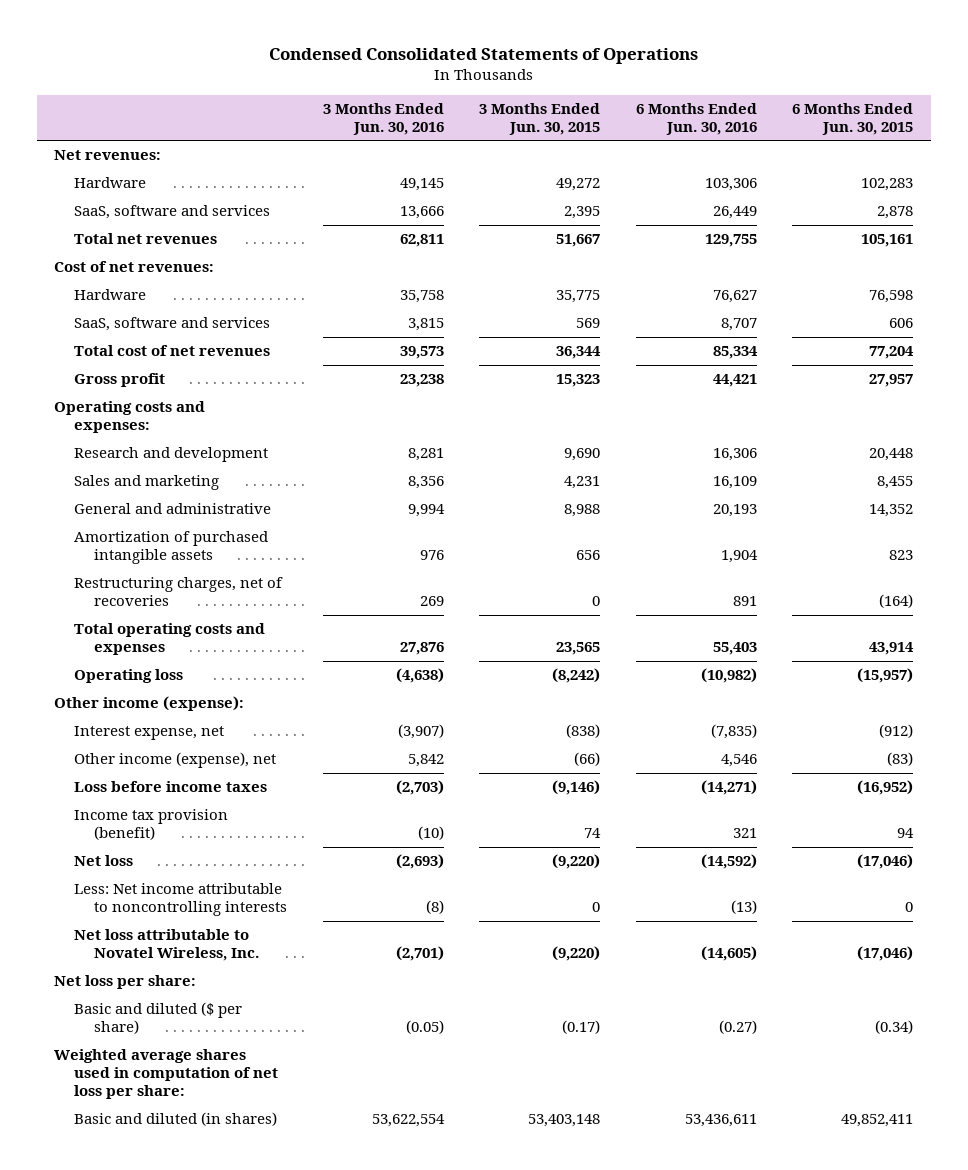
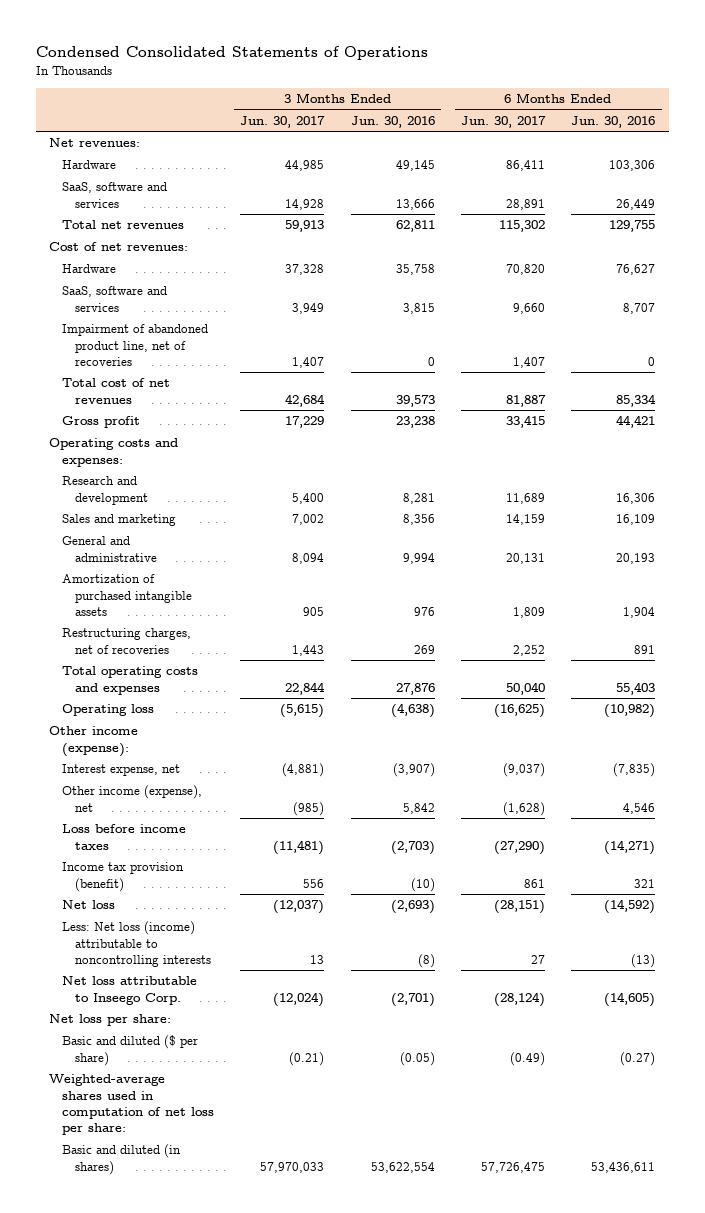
- | 3 Months Ended Jun. 30, 2016 | 3 Months Ended Jun. 30, 2015 | 6 Months Ended Jun. 30, 2016 | 6 Months Ended Jun. 30, 2015
+ | 3 Months Ended Jun. 30, 2017 | 3 Months Ended Jun. 30, 2016 | 6 Months Ended Jun. 30, 2017 | 6 Months Ended Jun. 30, 2016
+ Impairment of abandoned product line, net of recoveries | 1,407 | 0 | 1,407 | 0
- Less: Net income attributable to noncontrolling interests | (8) | 0 | (13) | 0
- Net loss attributable to Novatel Wireless, Inc. | (2,701) | (9,220) | (14,605) | (17,046)
+ Less: Net loss (income) attributable to noncontrolling interests | 13 | (8) | 27 | (13)
+ Net loss attributable to Inseego Corp. | (12,024) | (2,701) | (28,124) | (14,605)
- Weighted average shares used in computation of net loss per share:
+ Weighted-average shares used in computation of net loss per share:

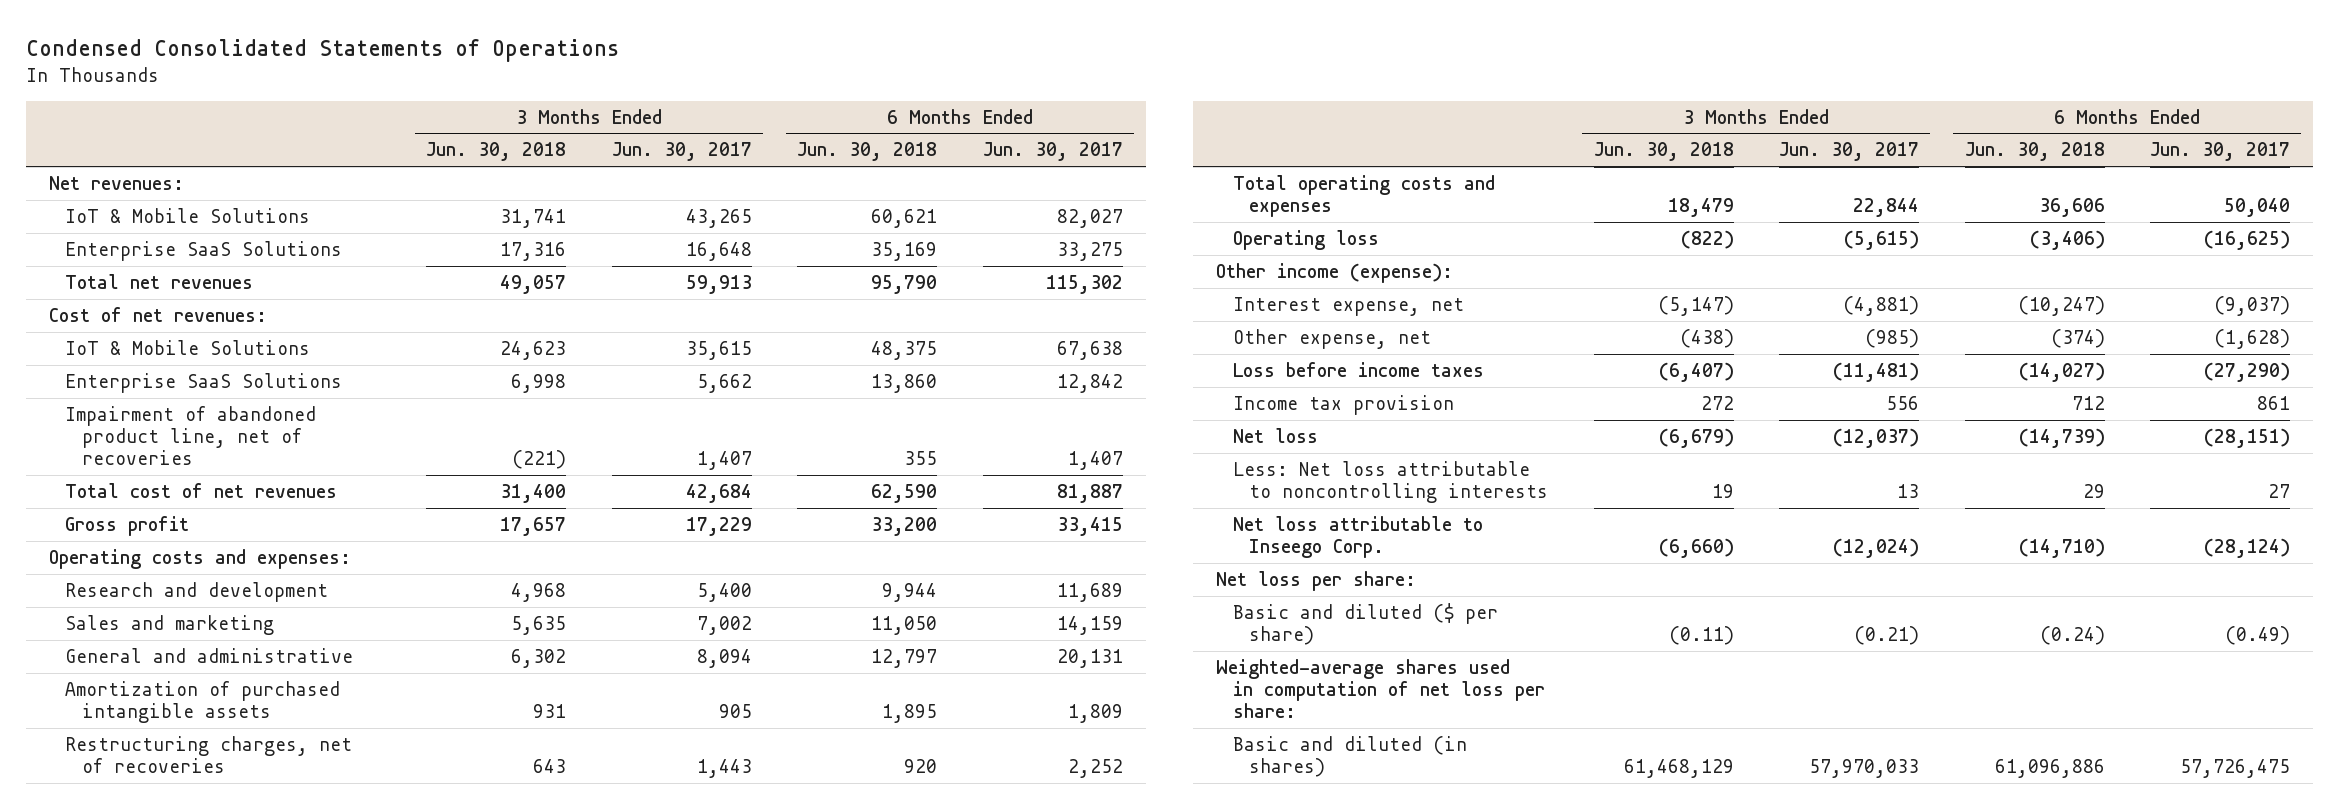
- | 3 Months Ended Jun. 30, 2017 | 3 Months Ended Jun. 30, 2016 | 6 Months Ended Jun. 30, 2017 | 6 Months Ended Jun. 30, 2016
+ | 3 Months Ended Jun. 30, 2018 | 3 Months Ended Jun. 30, 2017 | 6 Months Ended Jun. 30, 2018 | 6 Months Ended Jun. 30, 2017
- Hardware | 44,985 | 49,145 | 86,411 | 103,306
- SaaS, software and services | 14,928 | 13,666 | 28,891 | 26,449
+ IoT & Mobile Solutions | 31,741 | 43,265 | 60,621 | 82,027
+ Enterprise SaaS Solutions | 17,316 | 16,648 | 35,169 | 33,275
- Hardware | 37,328 | 35,758 | 70,820 | 76,627
- SaaS, software and services | 3,949 | 3,815 | 9,660 | 8,707
+ IoT & Mobile Solutions | 24,623 | 35,615 | 48,375 | 67,638
+ Enterprise SaaS Solutions | 6,998 | 5,662 | 13,860 | 12,842
- Other income (expense), net | (985) | 5,842 | (1,628) | 4,546
+ Other expense, net | (438) | (985) | (374) | (1,628)
- Income tax provision (benefit) | 556 | (10) | 861 | 321
+ Income tax provision | 272 | 556 | 712 | 861
- Less: Net loss (income) attributable to noncontrolling interests | 13 | (8) | 27 | (13)
+ Less: Net loss attributable to noncontrolling interests | 19 | 13 | 29 | 27

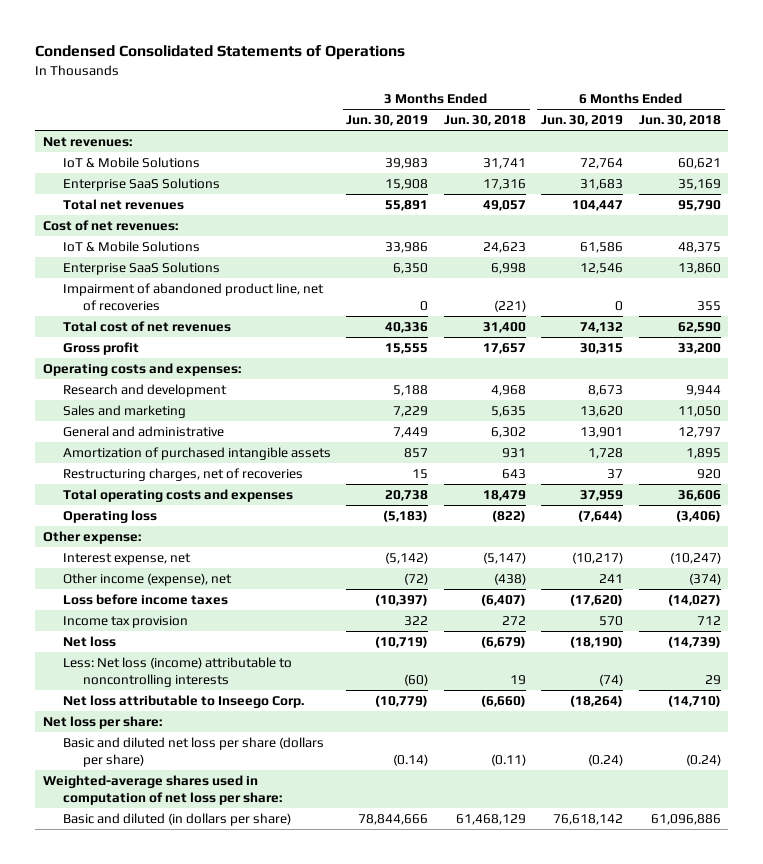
- | 3 Months Ended Jun. 30, 2018 | 3 Months Ended Jun. 30, 2017 | 6 Months Ended Jun. 30, 2018 | 6 Months Ended Jun. 30, 2017
+ | 3 Months Ended Jun. 30, 2019 | 3 Months Ended Jun. 30, 2018 | 6 Months Ended Jun. 30, 2019 | 6 Months Ended Jun. 30, 2018
- Other income (expense):
+ Other expense:
- Other expense, net | (438) | (985) | (374) | (1,628)
+ Other income (expense), net | (72) | (438) | 241 | (374)
- Less: Net loss attributable to noncontrolling interests | 19 | 13 | 29 | 27
+ Less: Net loss (income) attributable to noncontrolling interests | (60) | 19 | (74) | 29
- Basic and diluted ($ per share) | (0.11) | (0.21) | (0.24) | (0.49)
+ Basic and diluted net loss per share (dollars per share) | (0.14) | (0.11) | (0.24) | (0.24)
- Basic and diluted (in shares) | 61,468,129 | 57,970,033 | 61,096,886 | 57,726,475
+ Basic and diluted (in dollars per share) | 78,844,666 | 61,468,129 | 76,618,142 | 61,096,886

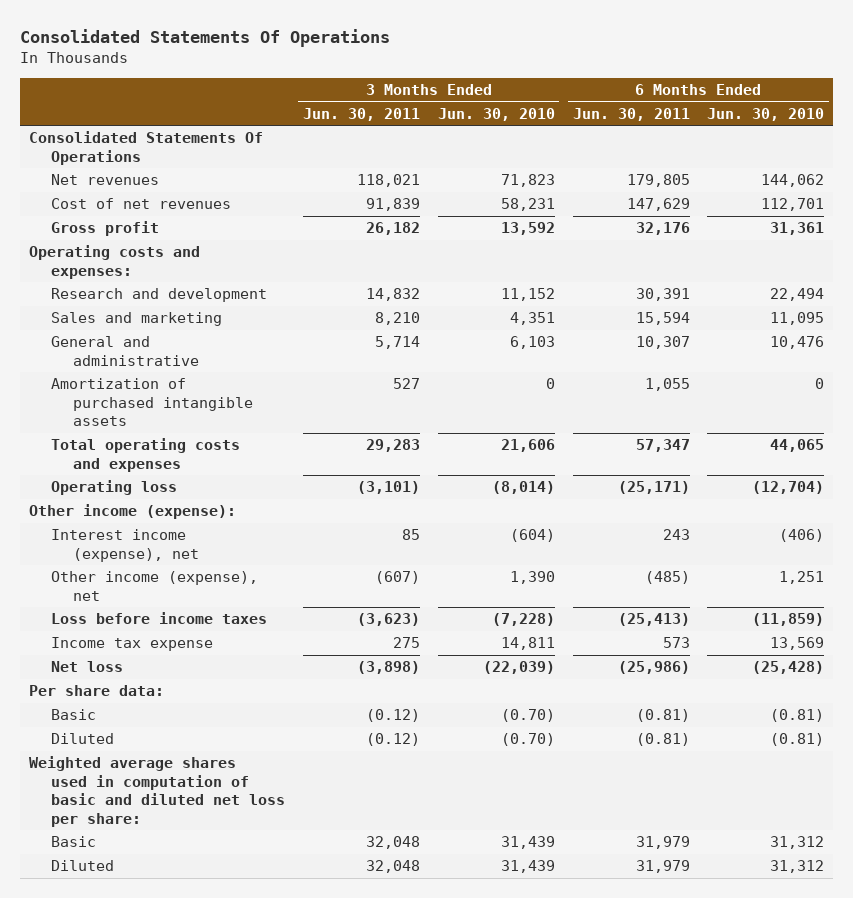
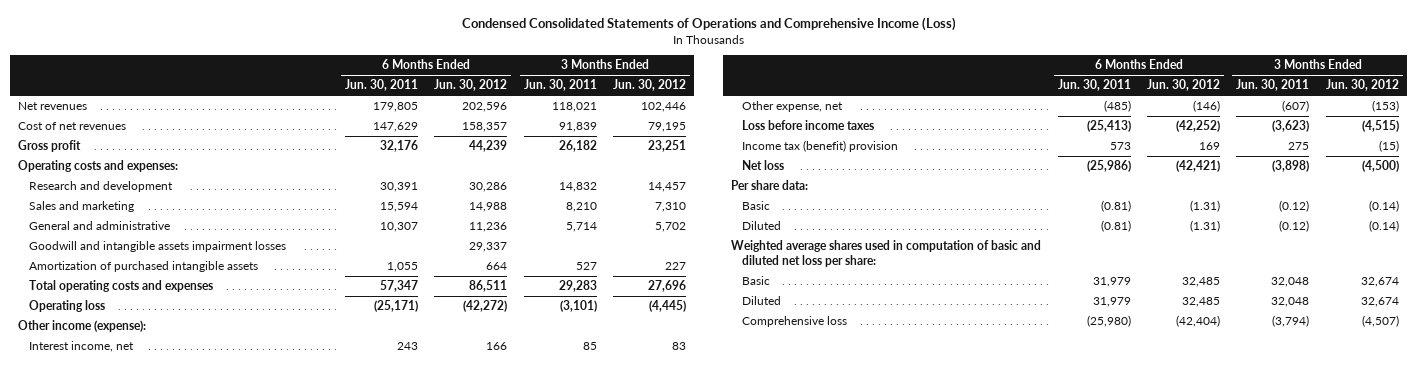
- Consolidated Statements Of Operations
+ Condensed Consolidated Statements of Operations and Comprehensive Income (Loss)
- | 3 Months Ended Jun. 30, 2011 | 3 Months Ended Jun. 30, 2010 | 6 Months Ended Jun. 30, 2011 | 6 Months Ended Jun. 30, 2010
+ | 6 Months Ended Jun. 30, 2011 | 6 Months Ended Jun. 30, 2012 | 3 Months Ended Jun. 30, 2011 | 3 Months Ended Jun. 30, 2012
- Consolidated Statements Of Operations
+ Goodwill and intangible assets impairment losses | | 29,337 | |
- Interest income (expense), net | 85 | (604) | 243 | (406)
- Other income (expense), net | (607) | 1,390 | (485) | 1,251
+ Interest income, net | 243 | 166 | 85 | 83
+ Other expense, net | (485) | (146) | (607) | (153)
- Income tax expense | 275 | 14,811 | 573 | 13,569
+ Income tax (benefit) provision | 573 | 169 | 275 | (15)
+ Comprehensive loss | (25,980) | (42,404) | (3,794) | (4,507)

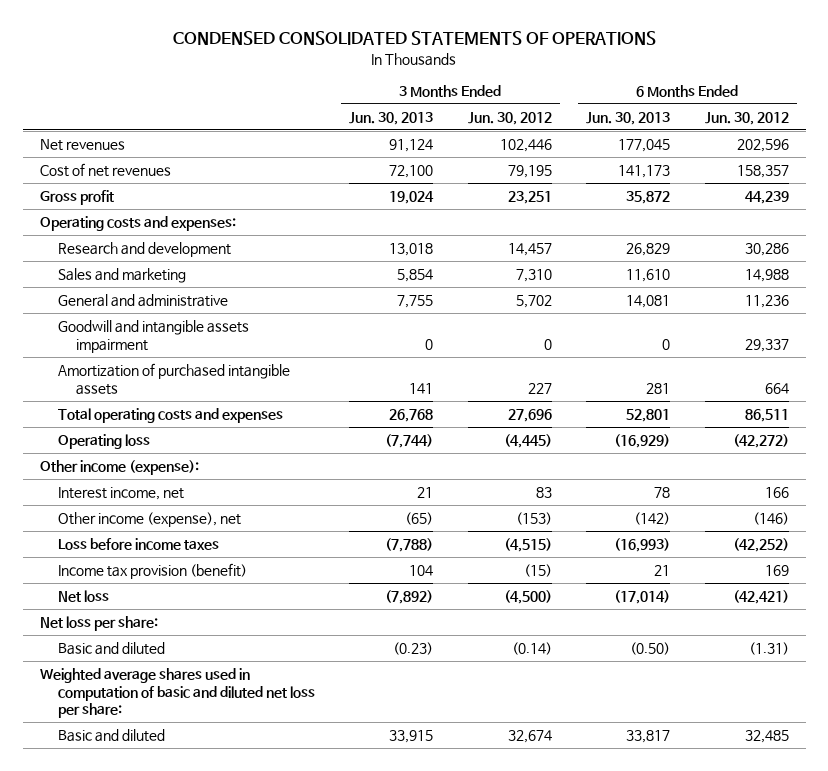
- Condensed Consolidated Statements of Operations and Comprehensive Income (Loss)
+ CONDENSED CONSOLIDATED STATEMENTS OF OPERATIONS
- | 6 Months Ended Jun. 30, 2011 | 6 Months Ended Jun. 30, 2012 | 3 Months Ended Jun. 30, 2011 | 3 Months Ended Jun. 30, 2012
+ | 3 Months Ended Jun. 30, 2013 | 3 Months Ended Jun. 30, 2012 | 6 Months Ended Jun. 30, 2013 | 6 Months Ended Jun. 30, 2012
- Goodwill and intangible assets impairment losses | | 29,337 | |
+ Goodwill and intangible assets impairment | 0 | 0 | 0 | 29,337
- Other expense, net | (485) | (146) | (607) | (153)
+ Other income (expense), net | (65) | (153) | (142) | (146)
- Income tax (benefit) provision | 573 | 169 | 275 | (15)
+ Income tax provision (benefit) | 104 | (15) | 21 | 169
- Per share data:
- Basic | (0.81) | (1.31) | (0.12) | (0.14)
- Diluted | (0.81) | (1.31) | (0.12) | (0.14)
+ Net loss per share:
+ Basic and diluted | (0.23) | (0.14) | (0.50) | (1.31)
- Basic | 31,979 | 32,485 | 32,048 | 32,674
- Diluted | 31,979 | 32,485 | 32,048 | 32,674
- Comprehensive loss | (25,980) | (42,404) | (3,794) | (4,507)
+ Basic and diluted | 33,915 | 32,674 | 33,817 | 32,485

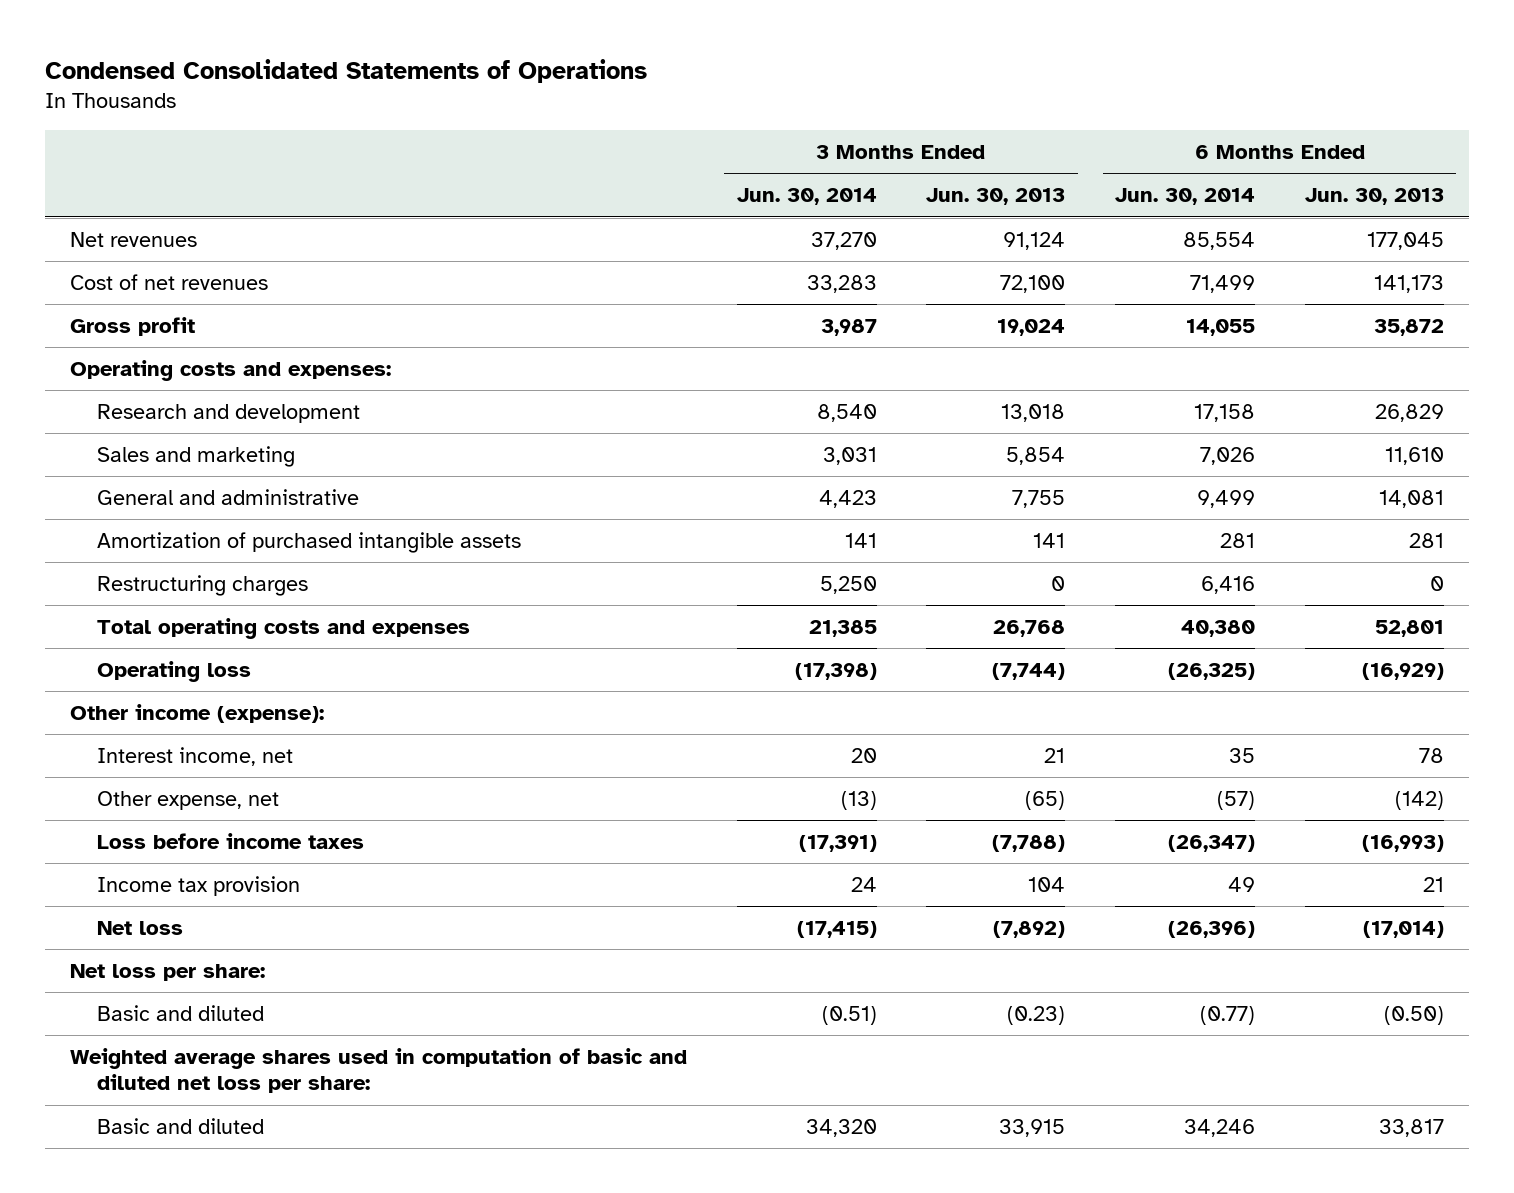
- CONDENSED CONSOLIDATED STATEMENTS OF OPERATIONS
+ Condensed Consolidated Statements of Operations
- | 3 Months Ended Jun. 30, 2013 | 3 Months Ended Jun. 30, 2012 | 6 Months Ended Jun. 30, 2013 | 6 Months Ended Jun. 30, 2012
+ | 3 Months Ended Jun. 30, 2014 | 3 Months Ended Jun. 30, 2013 | 6 Months Ended Jun. 30, 2014 | 6 Months Ended Jun. 30, 2013
- Goodwill and intangible assets impairment | 0 | 0 | 0 | 29,337
+ Restructuring charges | 5,250 | 0 | 6,416 | 0
- Other income (expense), net | (65) | (153) | (142) | (146)
+ Other expense, net | (13) | (65) | (57) | (142)
- Income tax provision (benefit) | 104 | (15) | 21 | 169
+ Income tax provision | 24 | 104 | 49 | 21

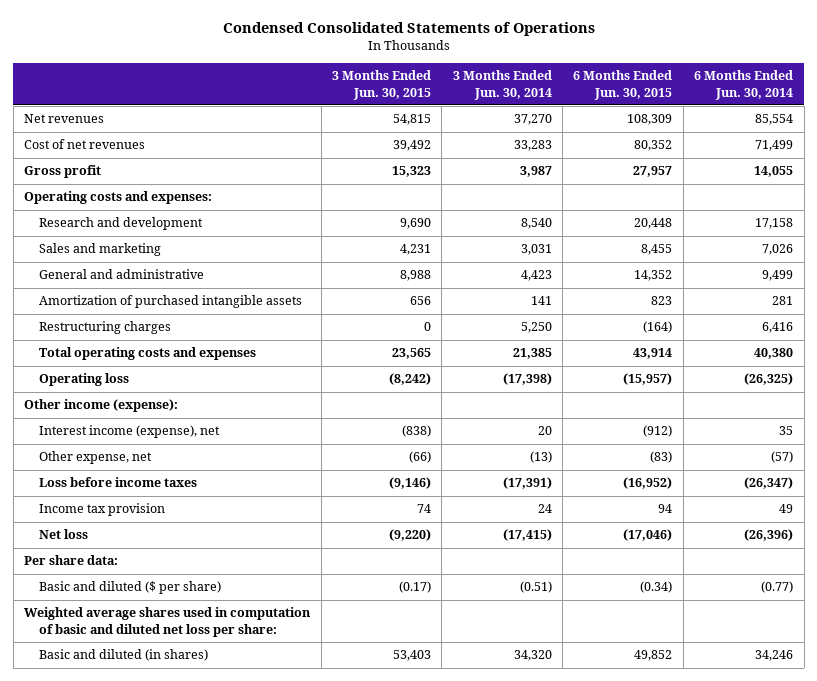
- | 3 Months Ended Jun. 30, 2014 | 3 Months Ended Jun. 30, 2013 | 6 Months Ended Jun. 30, 2014 | 6 Months Ended Jun. 30, 2013
+ | 3 Months Ended Jun. 30, 2015 | 3 Months Ended Jun. 30, 2014 | 6 Months Ended Jun. 30, 2015 | 6 Months Ended Jun. 30, 2014
- Interest income, net | 20 | 21 | 35 | 78
+ Interest income (expense), net | (838) | 20 | (912) | 35
- Net loss per share:
- Basic and diluted | (0.51) | (0.23) | (0.77) | (0.50)
+ Per share data:
+ Basic and diluted ($ per share) | (0.17) | (0.51) | (0.34) | (0.77)
- Basic and diluted | 34,320 | 33,915 | 34,246 | 33,817
+ Basic and diluted (in shares) | 53,403 | 34,320 | 49,852 | 34,246

